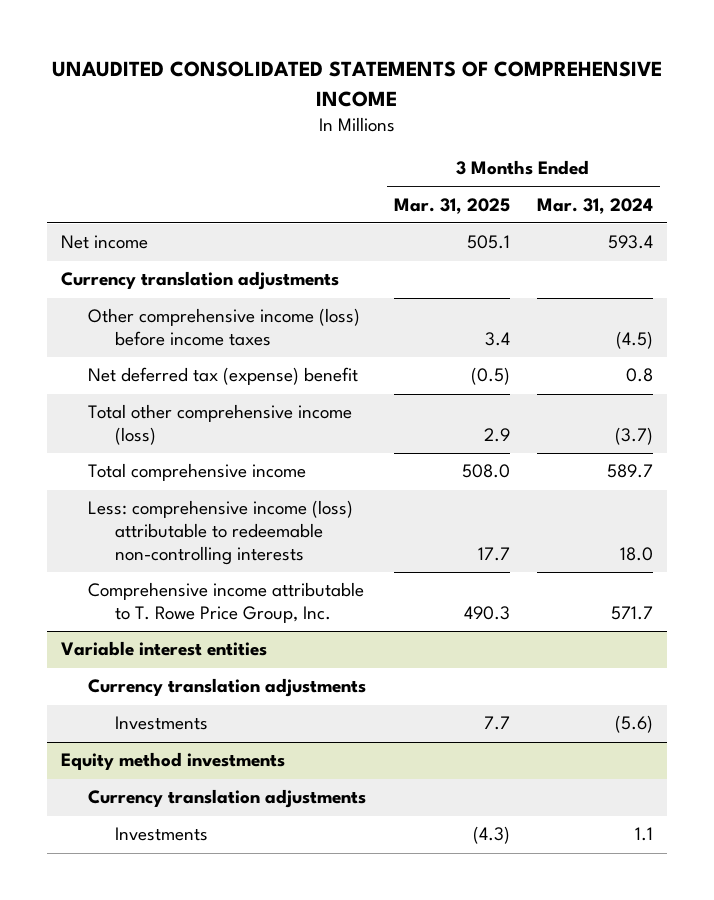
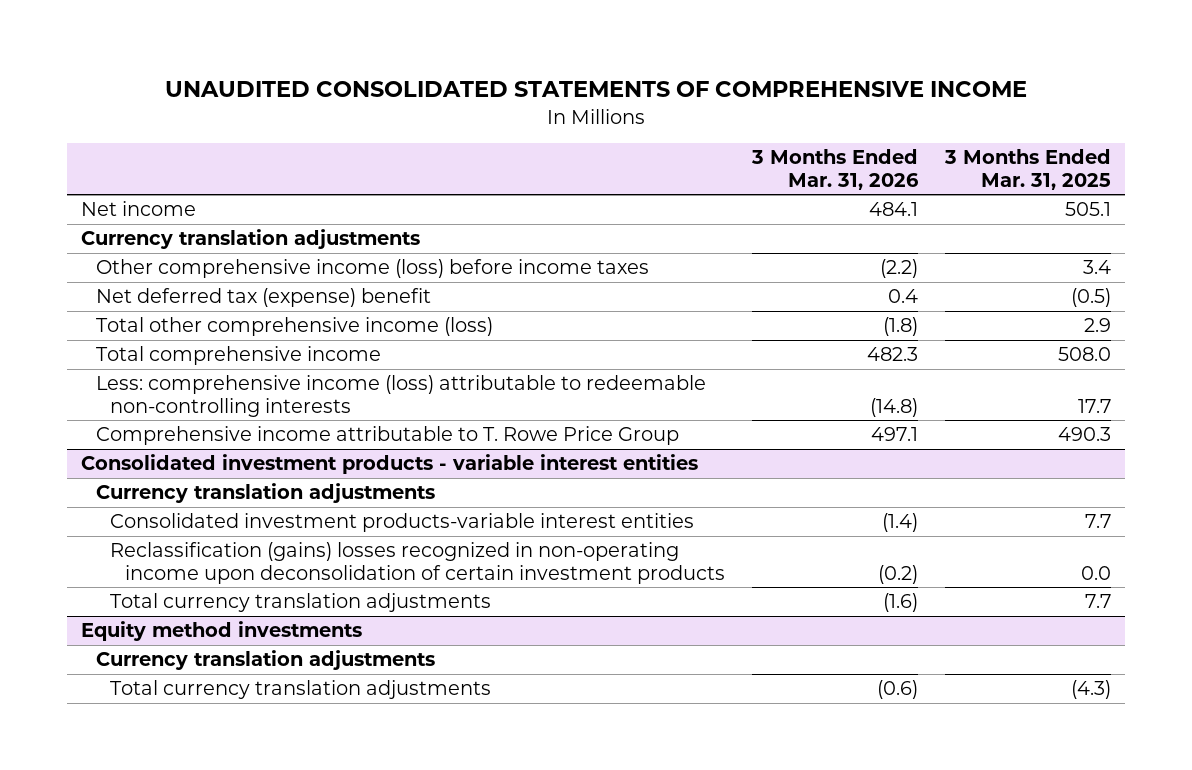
- | 3 Months Ended Mar. 31, 2025 | 3 Months Ended Mar. 31, 2024
+ | 3 Months Ended Mar. 31, 2026 | 3 Months Ended Mar. 31, 2025
- Comprehensive income attributable to T. Rowe Price Group, Inc. | 490.3 | 571.7
- Variable interest entities
+ Comprehensive income attributable to T. Rowe Price Group | 497.1 | 490.3
+ Consolidated investment products - variable interest entities
- Investments | 7.7 | (5.6)
+ Consolidated investment products-variable interest entities | (1.4) | 7.7
+ Reclassification (gains) losses recognized in non-operating income upon deconsolidation of certain investment products | (0.2) | 0.0
+ Total currency translation adjustments | (1.6) | 7.7
@ Equity method investments
- Investments | (4.3) | 1.1
+ Total currency translation adjustments | (0.6) | (4.3)

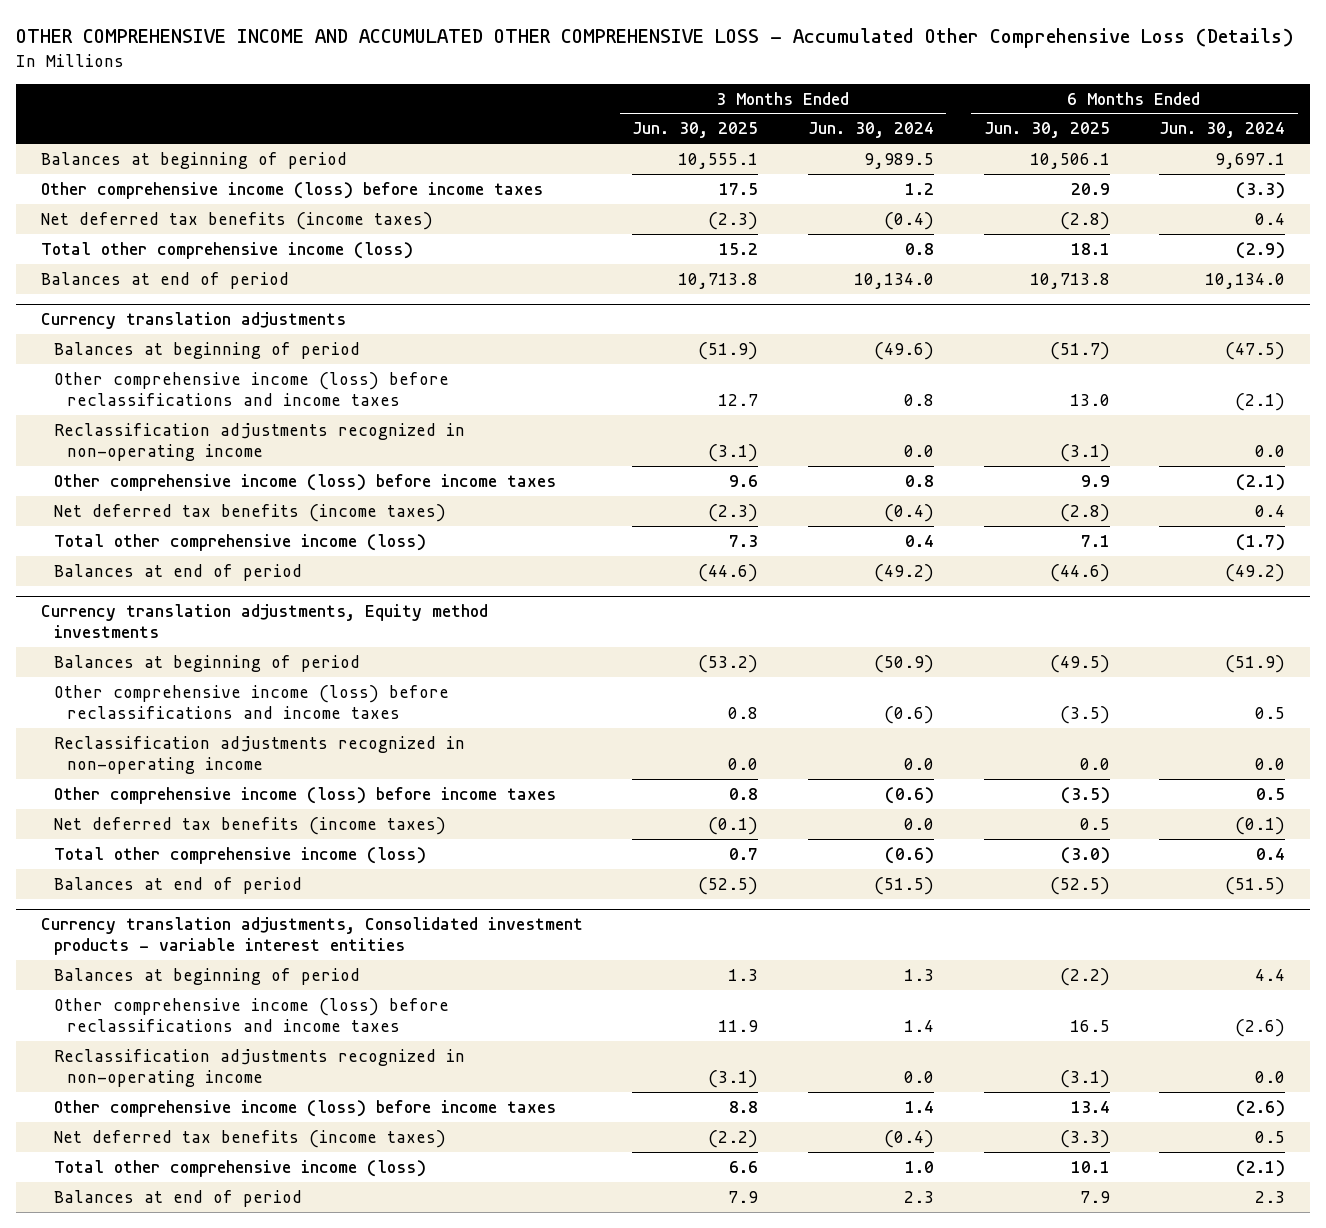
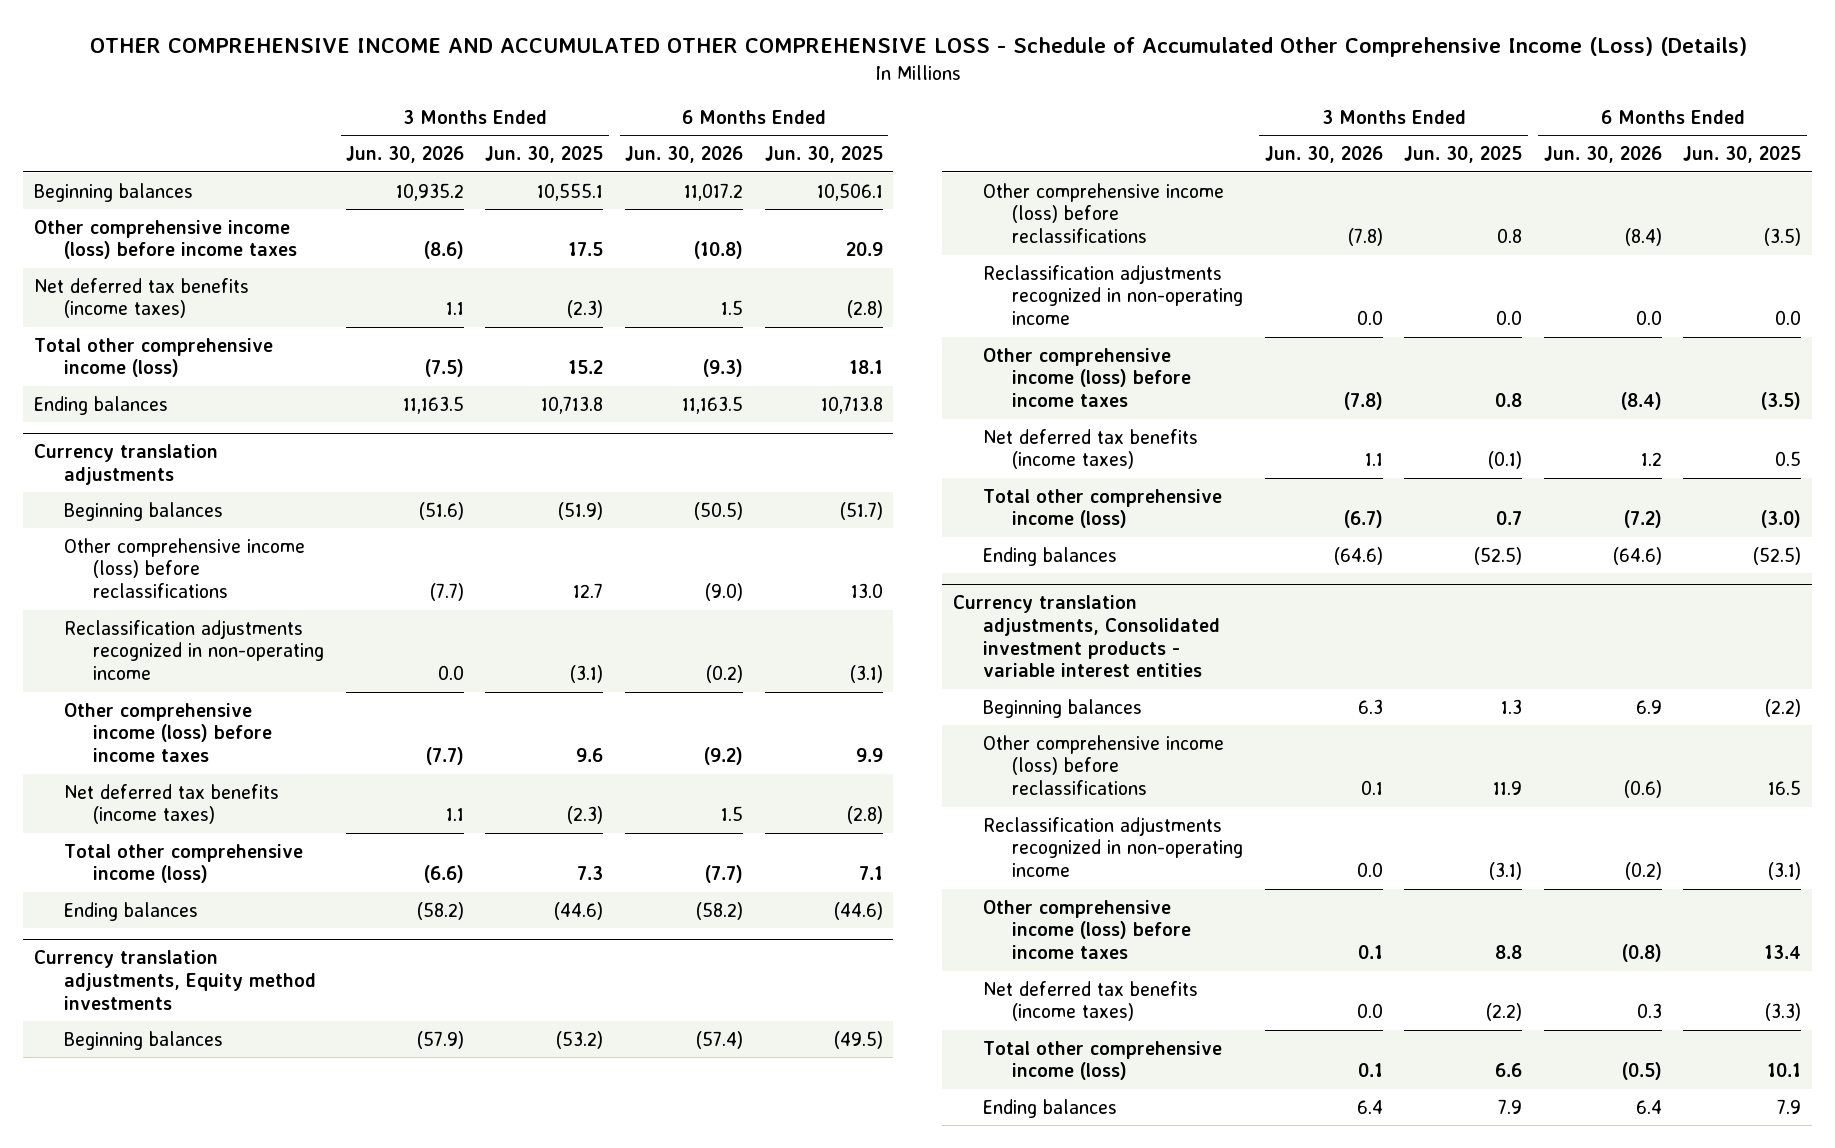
- OTHER COMPREHENSIVE INCOME AND ACCUMULATED OTHER COMPREHENSIVE LOSS - Accumulated Other Comprehensive Loss (Details)
+ OTHER COMPREHENSIVE INCOME AND ACCUMULATED OTHER COMPREHENSIVE LOSS - Schedule of Accumulated Other Comprehensive Income (Loss) (Details)
- | 3 Months Ended Jun. 30, 2025 | 3 Months Ended Jun. 30, 2024 | 6 Months Ended Jun. 30, 2025 | 6 Months Ended Jun. 30, 2024
+ | 3 Months Ended Jun. 30, 2026 | 3 Months Ended Jun. 30, 2025 | 6 Months Ended Jun. 30, 2026 | 6 Months Ended Jun. 30, 2025
- Balances at beginning of period | 10,555.1 | 9,989.5 | 10,506.1 | 9,697.1
+ Beginning balances | 10,935.2 | 10,555.1 | 11,017.2 | 10,506.1
- Balances at end of period | 10,713.8 | 10,134.0 | 10,713.8 | 10,134.0
+ Ending balances | 11,163.5 | 10,713.8 | 11,163.5 | 10,713.8
@ Currency translation adjustments
- Balances at beginning of period | (51.9) | (49.6) | (51.7) | (47.5)
- Other comprehensive income (loss) before reclassifications and income taxes | 12.7 | 0.8 | 13.0 | (2.1)
+ Beginning balances | (51.6) | (51.9) | (50.5) | (51.7)
+ Other comprehensive income (loss) before reclassifications | (7.7) | 12.7 | (9.0) | 13.0
- Balances at end of period | (44.6) | (49.2) | (44.6) | (49.2)
+ Ending balances | (58.2) | (44.6) | (58.2) | (44.6)
@ Currency translation adjustments, Equity method investments
- Balances at beginning of period | (53.2) | (50.9) | (49.5) | (51.9)
- Other comprehensive income (loss) before reclassifications and income taxes | 0.8 | (0.6) | (3.5) | 0.5
+ Beginning balances | (57.9) | (53.2) | (57.4) | (49.5)
+ Other comprehensive income (loss) before reclassifications | (7.8) | 0.8 | (8.4) | (3.5)
- Balances at end of period | (52.5) | (51.5) | (52.5) | (51.5)
+ Ending balances | (64.6) | (52.5) | (64.6) | (52.5)
@ Currency translation adjustments, Consolidated investment products - variable interest entities
- Balances at beginning of period | 1.3 | 1.3 | (2.2) | 4.4
- Other comprehensive income (loss) before reclassifications and income taxes | 11.9 | 1.4 | 16.5 | (2.6)
+ Beginning balances | 6.3 | 1.3 | 6.9 | (2.2)
+ Other comprehensive income (loss) before reclassifications | 0.1 | 11.9 | (0.6) | 16.5
- Balances at end of period | 7.9 | 2.3 | 7.9 | 2.3
+ Ending balances | 6.4 | 7.9 | 6.4 | 7.9

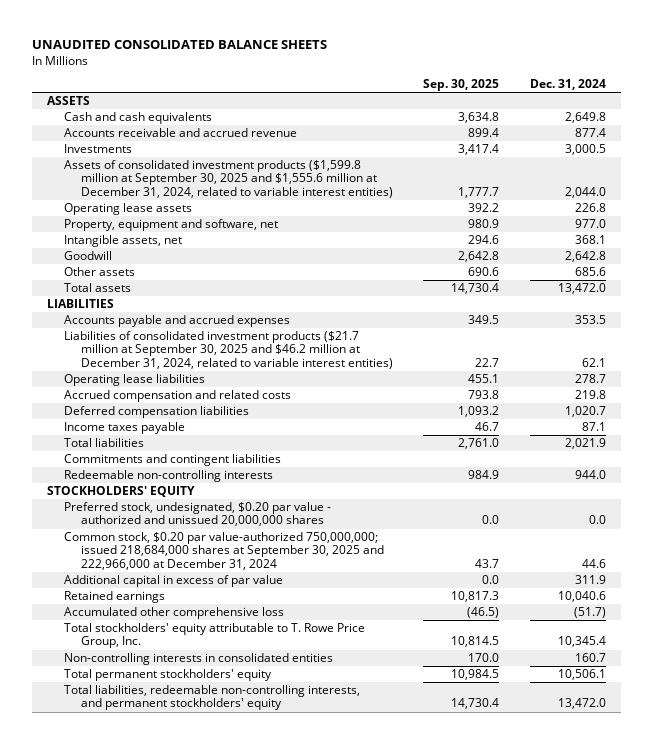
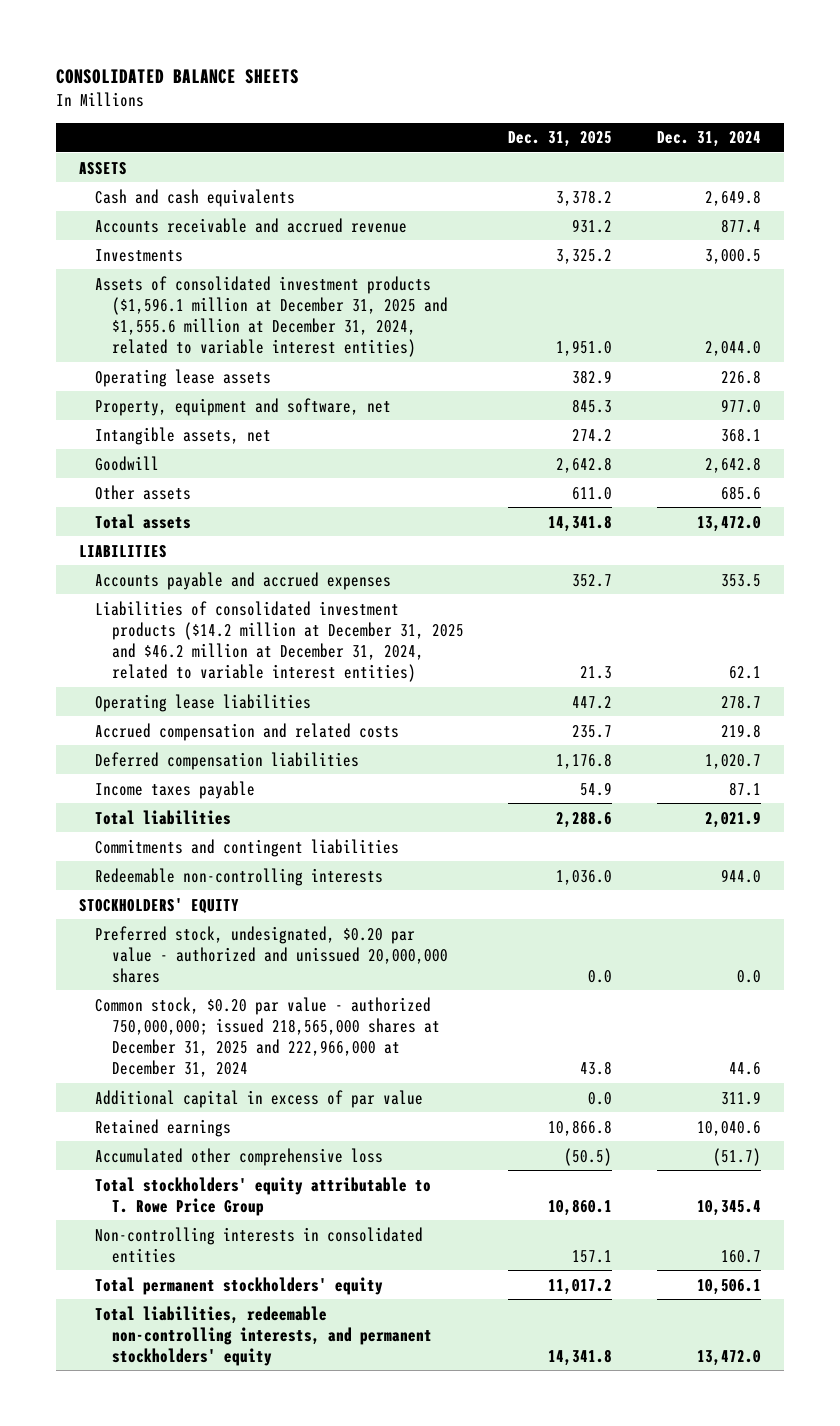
- UNAUDITED CONSOLIDATED BALANCE SHEETS
+ CONSOLIDATED BALANCE SHEETS
- | Sep. 30, 2025 | Dec. 31, 2024
+ | Dec. 31, 2025 | Dec. 31, 2024
- Assets of consolidated investment products ($1,599.8 million at September 30, 2025 and $1,555.6 million at December 31, 2024, related to variable interest entities) | 1,777.7 | 2,044.0
+ Assets of consolidated investment products ($1,596.1 million at December 31, 2025 and $1,555.6 million at December 31, 2024, related to variable interest entities) | 1,951.0 | 2,044.0
- Liabilities of consolidated investment products ($21.7 million at September 30, 2025 and $46.2 million at December 31, 2024, related to variable interest entities) | 22.7 | 62.1
+ Liabilities of consolidated investment products ($14.2 million at December 31, 2025 and $46.2 million at December 31, 2024, related to variable interest entities) | 21.3 | 62.1
- Common stock, $0.20 par value-authorized 750,000,000; issued 218,684,000 shares at September 30, 2025 and 222,966,000 at December 31, 2024 | 43.7 | 44.6
+ Common stock, $0.20 par value - authorized 750,000,000; issued 218,565,000 shares at December 31, 2025 and 222,966,000 at December 31, 2024 | 43.8 | 44.6
- Total stockholders' equity attributable to T. Rowe Price Group, Inc. | 10,814.5 | 10,345.4
+ Total stockholders' equity attributable to T. Rowe Price Group | 10,860.1 | 10,345.4

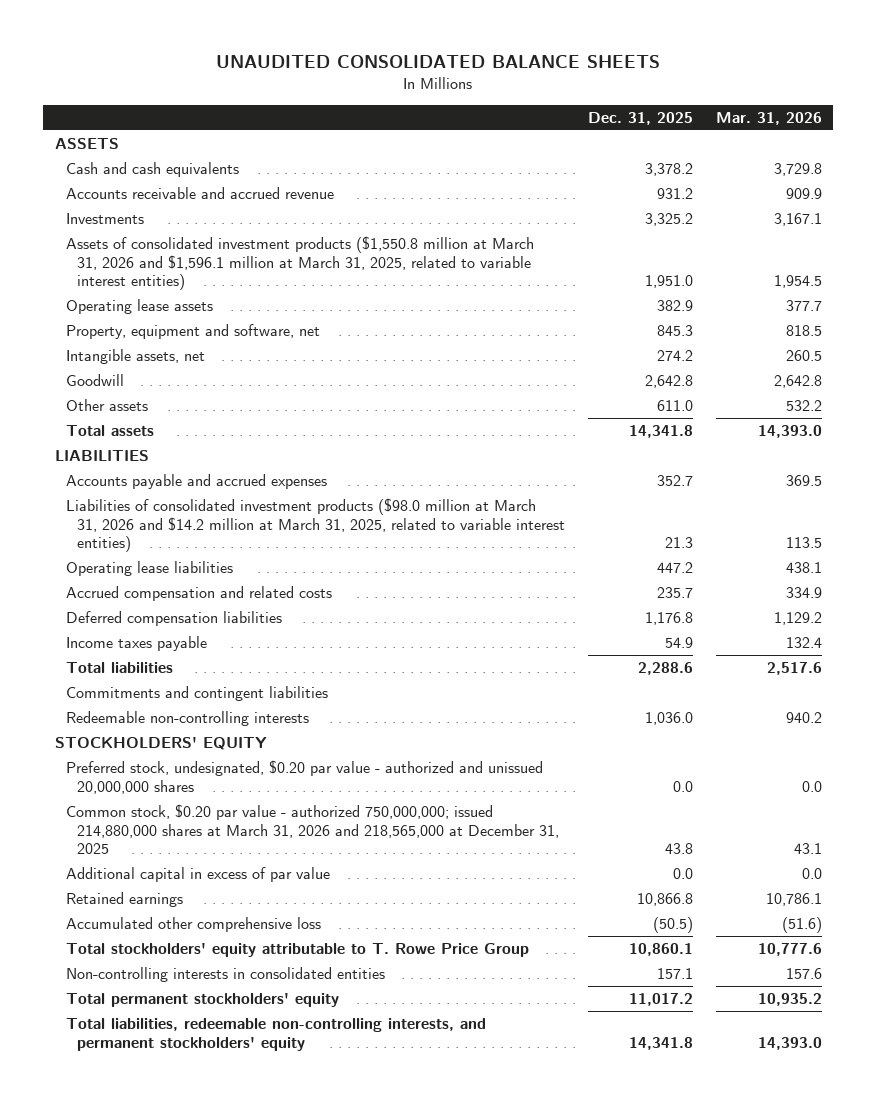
- CONSOLIDATED BALANCE SHEETS
+ UNAUDITED CONSOLIDATED BALANCE SHEETS
- | Dec. 31, 2025 | Dec. 31, 2024
+ | Dec. 31, 2025 | Mar. 31, 2026
- Assets of consolidated investment products ($1,596.1 million at December 31, 2025 and $1,555.6 million at December 31, 2024, related to variable interest entities) | 1,951.0 | 2,044.0
+ Assets of consolidated investment products ($1,550.8 million at March 31, 2026 and $1,596.1 million at March 31, 2025, related to variable interest entities) | 1,951.0 | 1,954.5
- Liabilities of consolidated investment products ($14.2 million at December 31, 2025 and $46.2 million at December 31, 2024, related to variable interest entities) | 21.3 | 62.1
+ Liabilities of consolidated investment products ($98.0 million at March 31, 2026 and $14.2 million at March 31, 2025, related to variable interest entities) | 21.3 | 113.5
- Common stock, $0.20 par value - authorized 750,000,000; issued 218,565,000 shares at December 31, 2025 and 222,966,000 at December 31, 2024 | 43.8 | 44.6
+ Common stock, $0.20 par value - authorized 750,000,000; issued 214,880,000 shares at March 31, 2026 and 218,565,000 at December 31, 2025 | 43.8 | 43.1

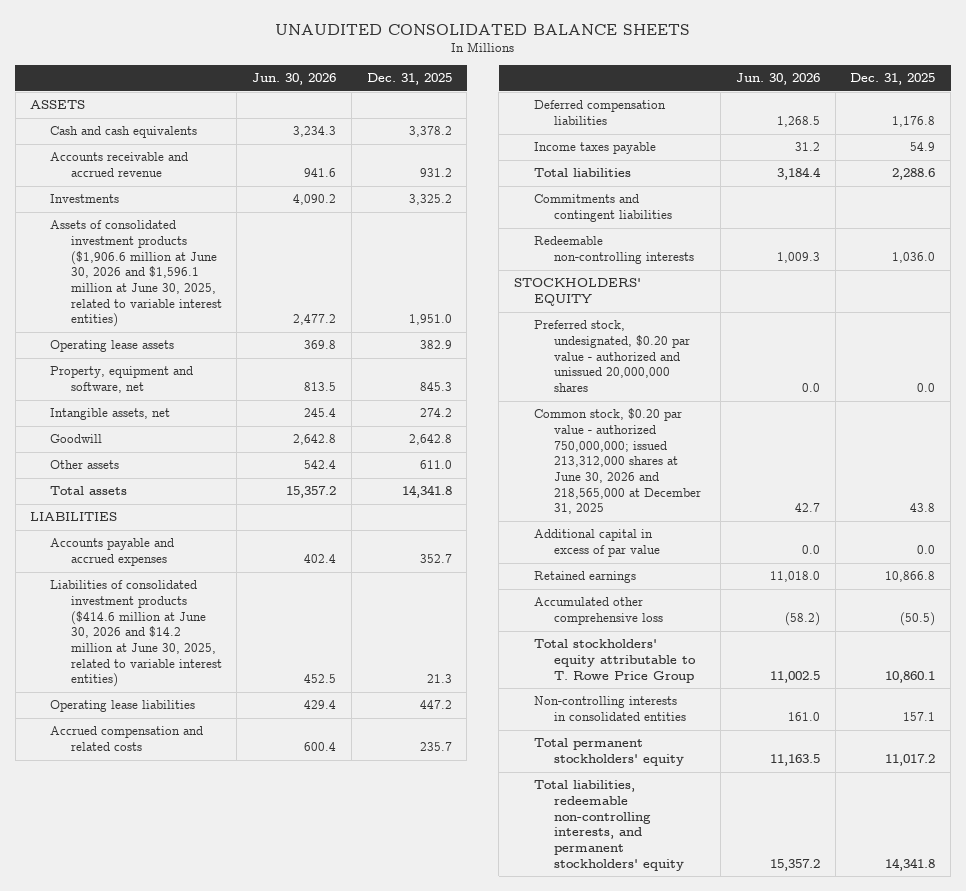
- | Dec. 31, 2025 | Mar. 31, 2026
+ | Jun. 30, 2026 | Dec. 31, 2025
- Assets of consolidated investment products ($1,550.8 million at March 31, 2026 and $1,596.1 million at March 31, 2025, related to variable interest entities) | 1,951.0 | 1,954.5
+ Assets of consolidated investment products ($1,906.6 million at June 30, 2026 and $1,596.1 million at June 30, 2025, related to variable interest entities) | 2,477.2 | 1,951.0
- Liabilities of consolidated investment products ($98.0 million at March 31, 2026 and $14.2 million at March 31, 2025, related to variable interest entities) | 21.3 | 113.5
+ Liabilities of consolidated investment products ($414.6 million at June 30, 2026 and $14.2 million at June 30, 2025, related to variable interest entities) | 452.5 | 21.3
- Common stock, $0.20 par value - authorized 750,000,000; issued 214,880,000 shares at March 31, 2026 and 218,565,000 at December 31, 2025 | 43.8 | 43.1
+ Common stock, $0.20 par value - authorized 750,000,000; issued 213,312,000 shares at June 30, 2026 and 218,565,000 at December 31, 2025 | 42.7 | 43.8

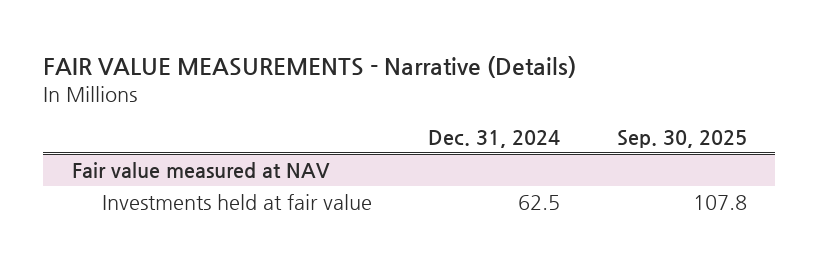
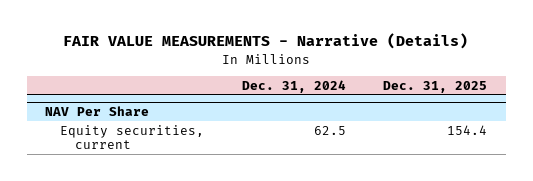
- | Dec. 31, 2024 | Sep. 30, 2025
+ | Dec. 31, 2024 | Dec. 31, 2025
- Fair value measured at NAV
- Investments held at fair value | 62.5 | 107.8
+ NAV Per Share
+ Equity securities, current | 62.5 | 154.4

